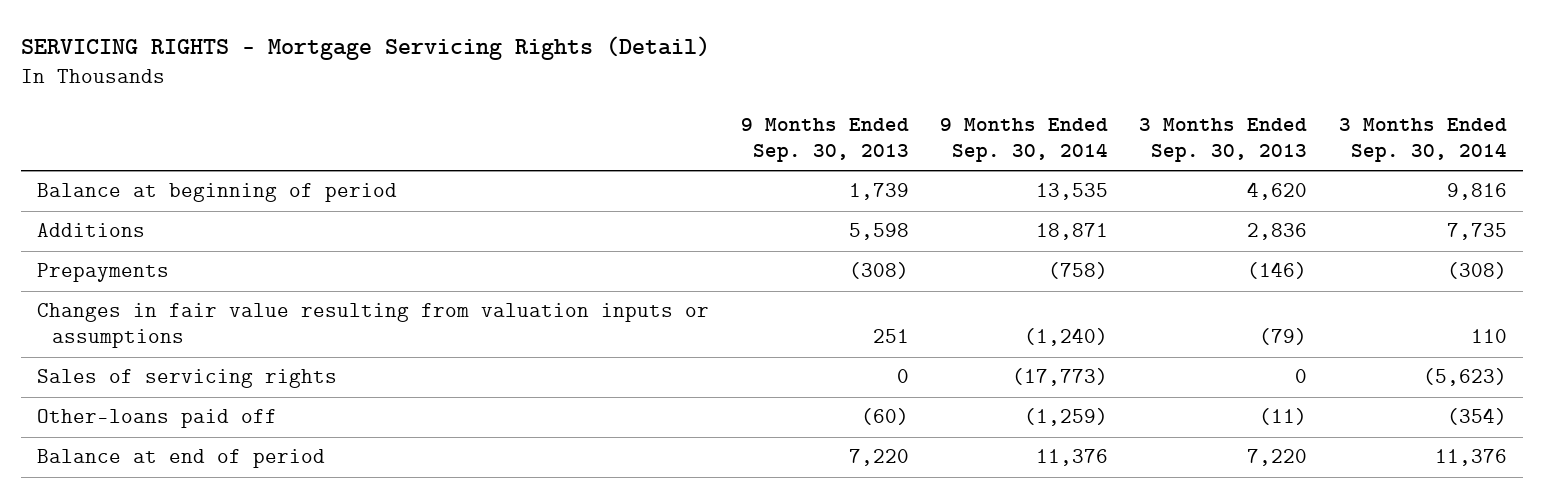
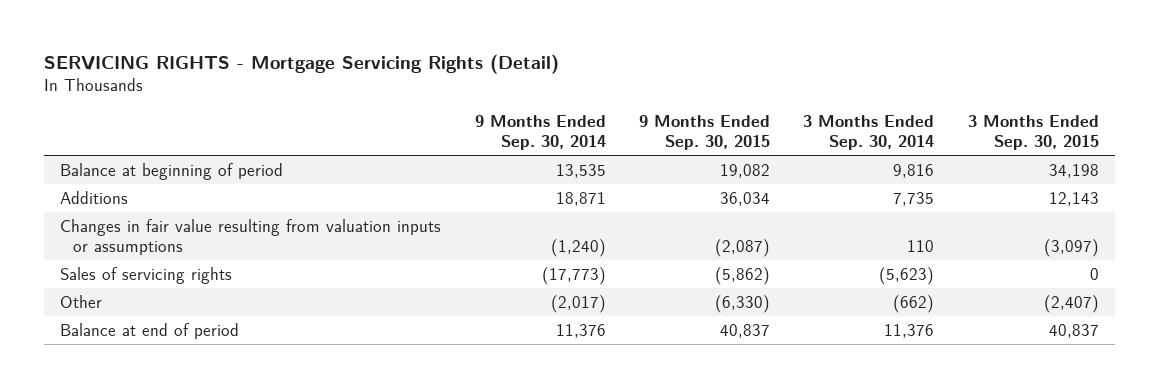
- | 9 Months Ended Sep. 30, 2013 | 9 Months Ended Sep. 30, 2014 | 3 Months Ended Sep. 30, 2013 | 3 Months Ended Sep. 30, 2014
+ | 9 Months Ended Sep. 30, 2014 | 9 Months Ended Sep. 30, 2015 | 3 Months Ended Sep. 30, 2014 | 3 Months Ended Sep. 30, 2015
- Prepayments | (308) | (758) | (146) | (308)
- Other-loans paid off | (60) | (1,259) | (11) | (354)
+ Other | (2,017) | (6,330) | (662) | (2,407)

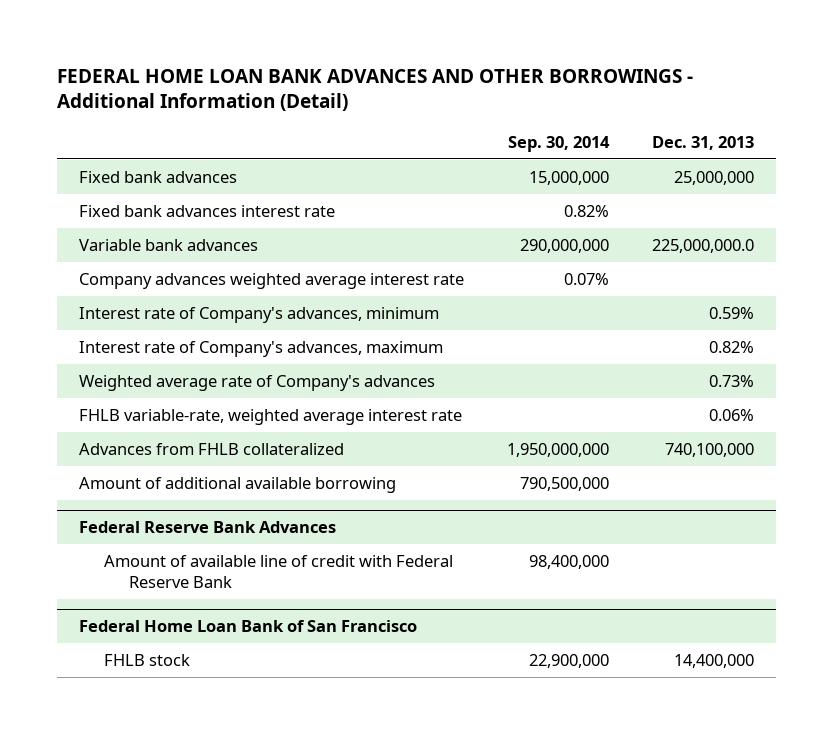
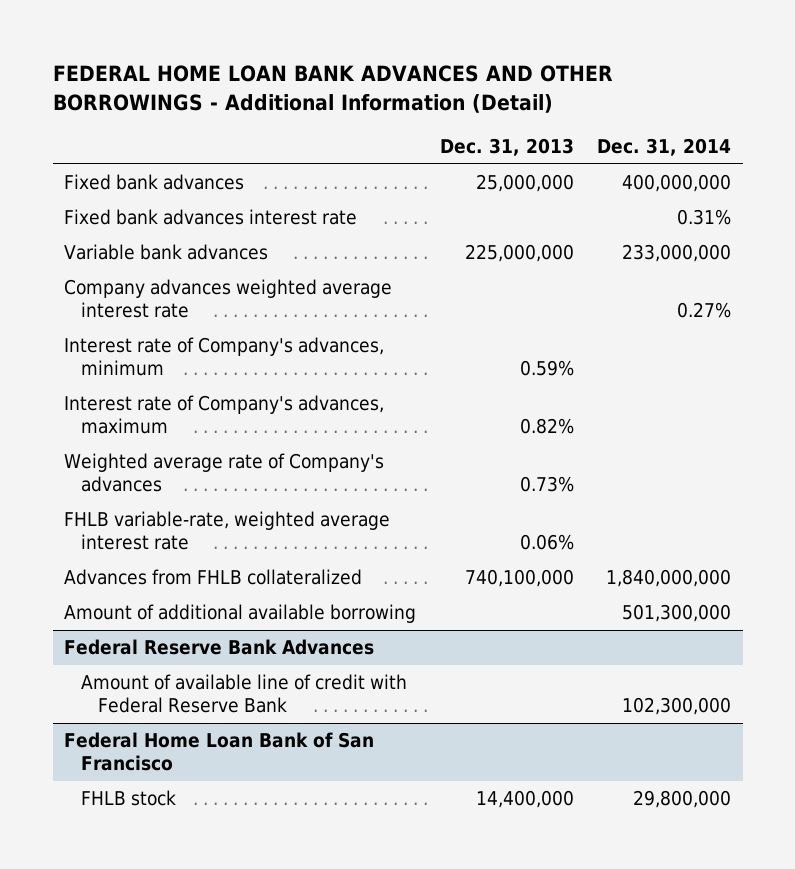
- | Sep. 30, 2014 | Dec. 31, 2013
+ | Dec. 31, 2013 | Dec. 31, 2014
- Variable bank advances | 290,000,000 | 225,000,000.0
+ Variable bank advances | 225,000,000 | 233,000,000

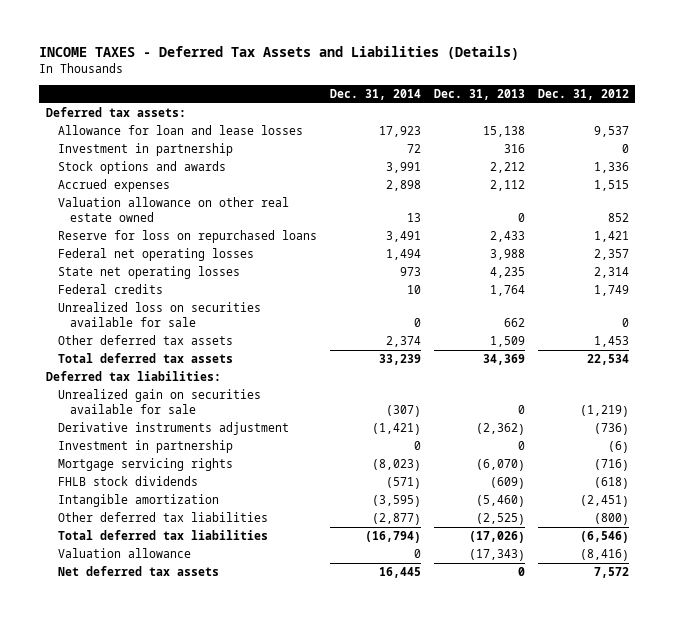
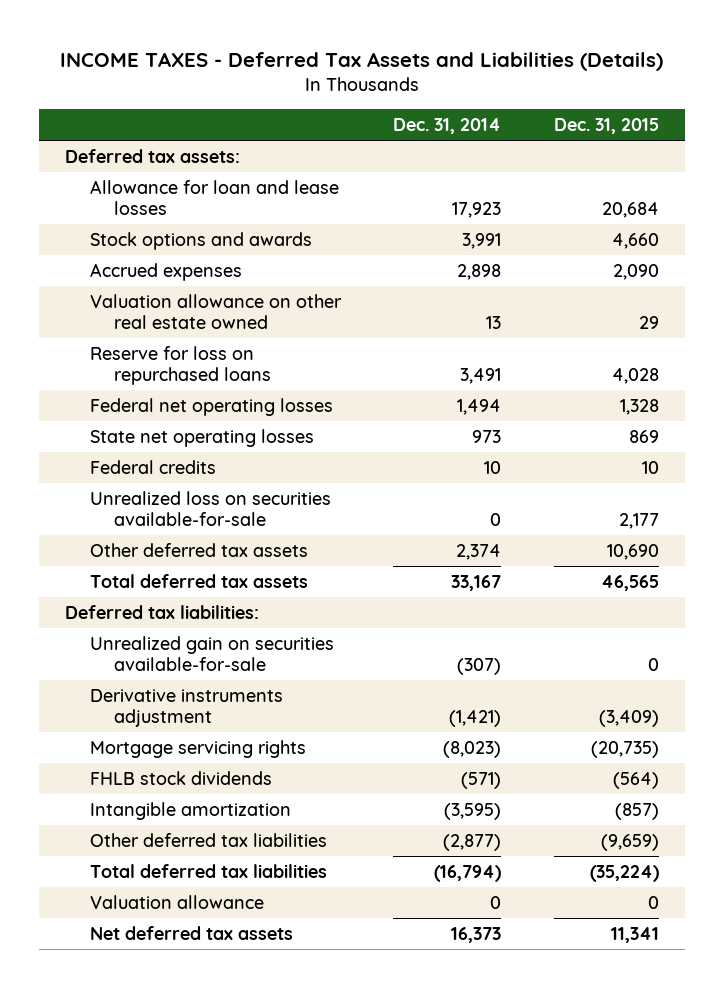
- | Dec. 31, 2014 | Dec. 31, 2013 | Dec. 31, 2012
+ | Dec. 31, 2014 | Dec. 31, 2015
- Investment in partnership | 72 | 316 | 0
- Unrealized loss on securities available for sale | 0 | 662 | 0
+ Unrealized loss on securities available-for-sale | 0 | 2,177
- Total deferred tax assets | 33,239 | 34,369 | 22,534
+ Total deferred tax assets | 33,167 | 46,565
- Unrealized gain on securities available for sale | (307) | 0 | (1,219)
+ Unrealized gain on securities available-for-sale | (307) | 0
- Investment in partnership | 0 | 0 | (6)
- Net deferred tax assets | 16,445 | 0 | 7,572
+ Net deferred tax assets | 16,373 | 11,341

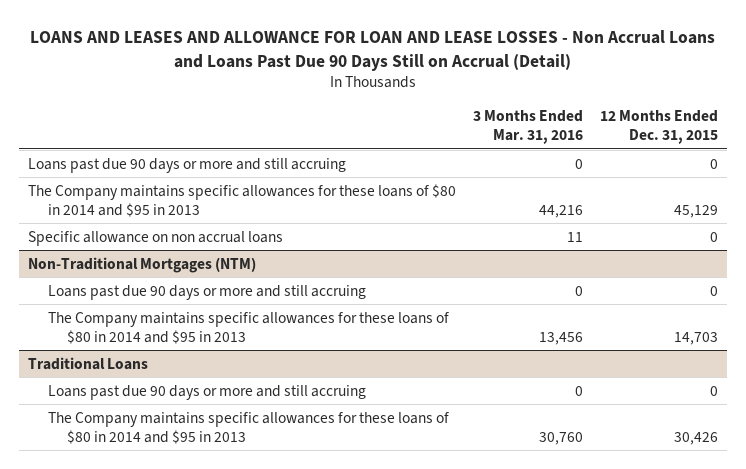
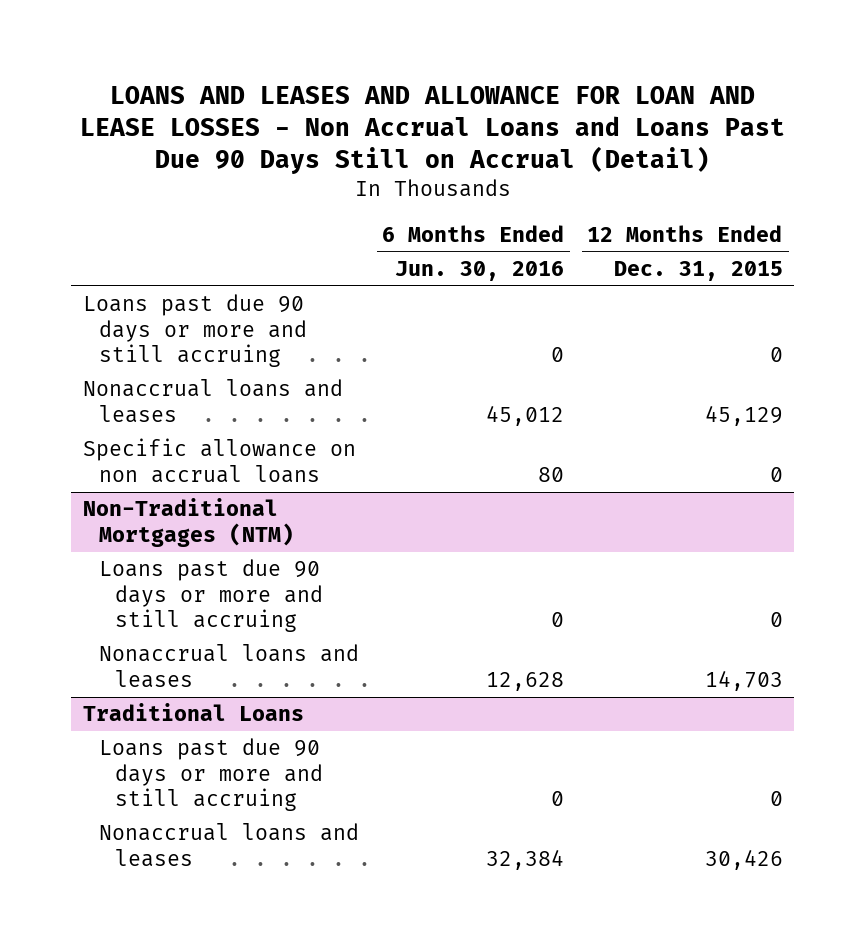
- | 3 Months Ended Mar. 31, 2016 | 12 Months Ended Dec. 31, 2015
+ | 6 Months Ended Jun. 30, 2016 | 12 Months Ended Dec. 31, 2015
- The Company maintains specific allowances for these loans of $80 in 2014 and $95 in 2013 | 44,216 | 45,129
+ Nonaccrual loans and leases | 45,012 | 45,129
@ Non-Traditional Mortgages (NTM)
- The Company maintains specific allowances for these loans of $80 in 2014 and $95 in 2013 | 13,456 | 14,703
+ Nonaccrual loans and leases | 12,628 | 14,703
@ Traditional Loans
- The Company maintains specific allowances for these loans of $80 in 2014 and $95 in 2013 | 30,760 | 30,426
+ Nonaccrual loans and leases | 32,384 | 30,426

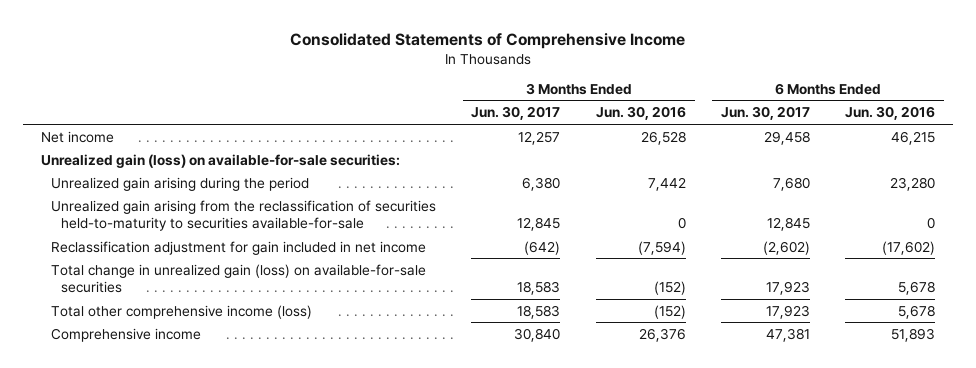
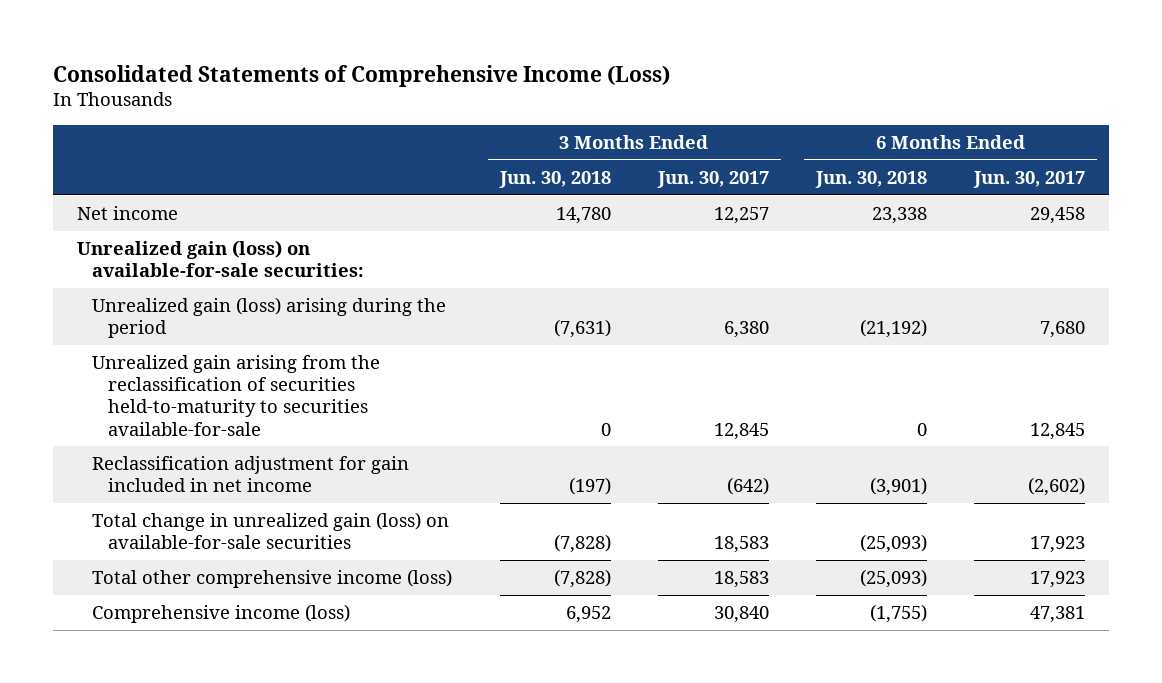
- Consolidated Statements of Comprehensive Income
+ Consolidated Statements of Comprehensive Income (Loss)
- | 3 Months Ended Jun. 30, 2017 | 3 Months Ended Jun. 30, 2016 | 6 Months Ended Jun. 30, 2017 | 6 Months Ended Jun. 30, 2016
+ | 3 Months Ended Jun. 30, 2018 | 3 Months Ended Jun. 30, 2017 | 6 Months Ended Jun. 30, 2018 | 6 Months Ended Jun. 30, 2017
- Unrealized gain arising during the period | 6,380 | 7,442 | 7,680 | 23,280
+ Unrealized gain (loss) arising during the period | (7,631) | 6,380 | (21,192) | 7,680
- Comprehensive income | 30,840 | 26,376 | 47,381 | 51,893
+ Comprehensive income (loss) | 6,952 | 30,840 | (1,755) | 47,381

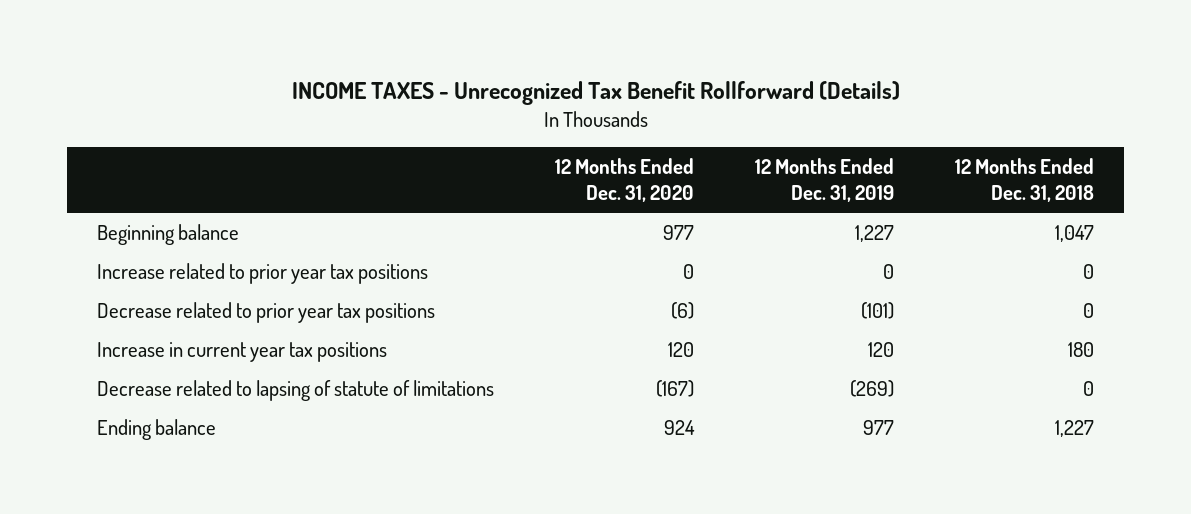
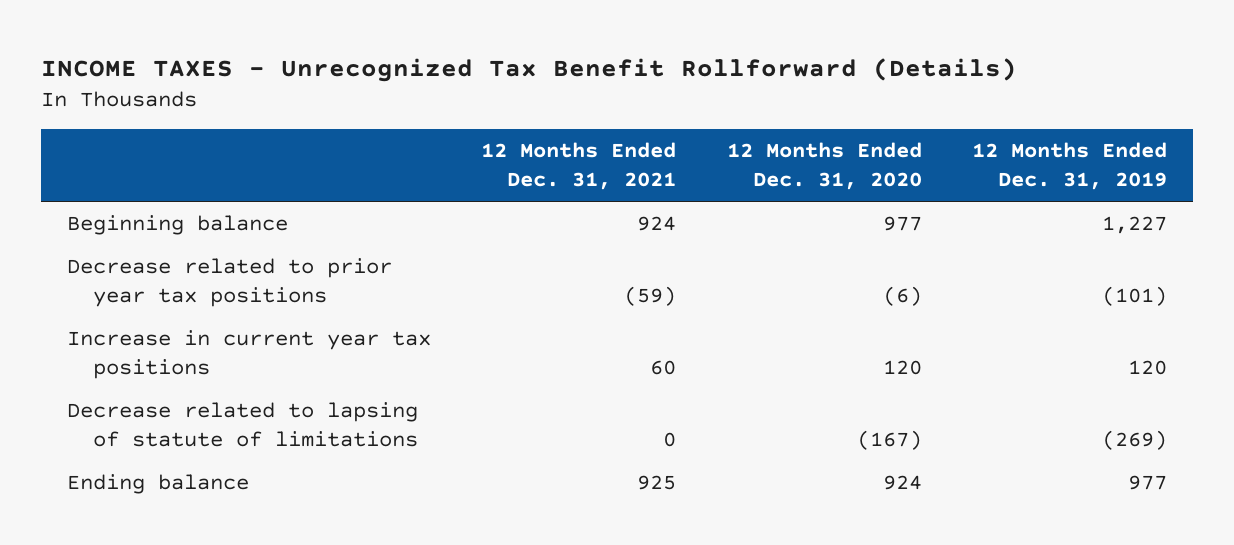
- | 12 Months Ended Dec. 31, 2020 | 12 Months Ended Dec. 31, 2019 | 12 Months Ended Dec. 31, 2018
+ | 12 Months Ended Dec. 31, 2021 | 12 Months Ended Dec. 31, 2020 | 12 Months Ended Dec. 31, 2019
- Increase related to prior year tax positions | 0 | 0 | 0

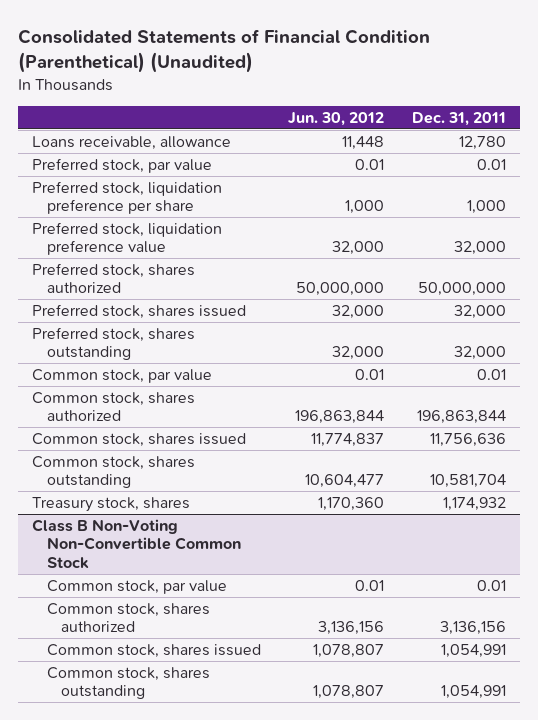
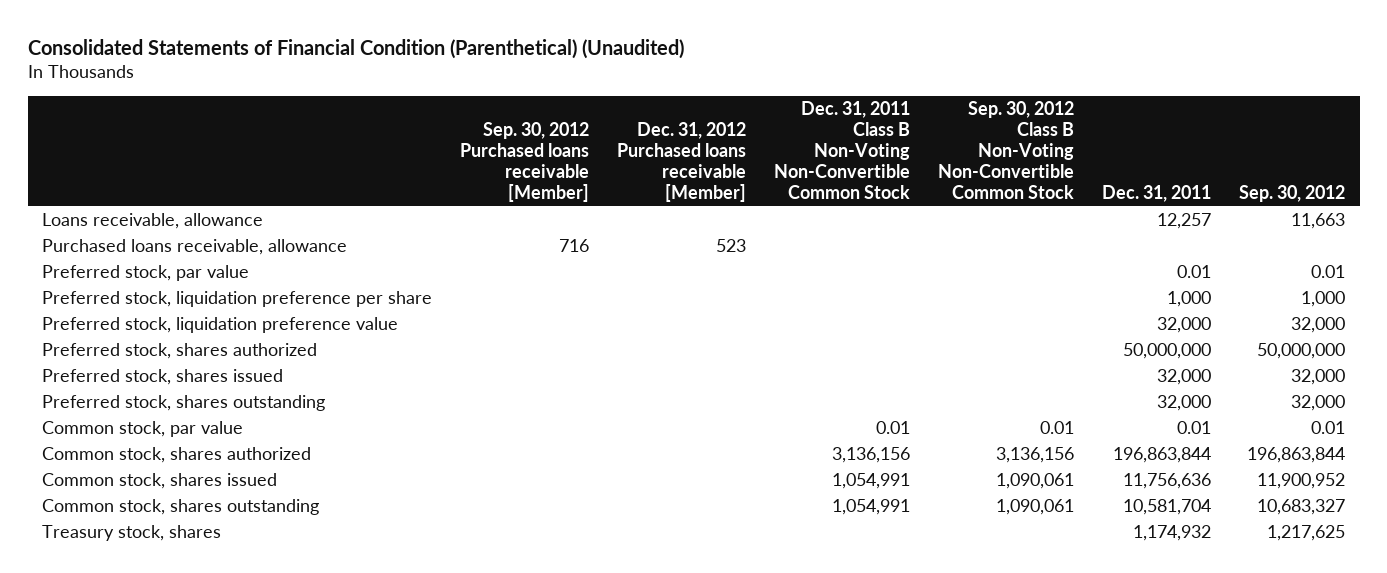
- | Jun. 30, 2012 | Dec. 31, 2011
+ | Sep. 30, 2012 Purchased loans receivable [Member] | Dec. 31, 2012 Purchased loans receivable [Member] | Dec. 31, 2011 Class B Non-Voting Non-Convertible Common Stock | Sep. 30, 2012 Class B Non-Voting Non-Convertible Common Stock | Dec. 31, 2011 | Sep. 30, 2012
- Loans receivable, allowance | 11,448 | 12,780
+ Loans receivable, allowance | | | | | 12,257 | 11,663
+ Purchased loans receivable, allowance | 716 | 523 | | | |
- Class B Non-Voting Non-Convertible Common Stock
- Common stock, par value | 0.01 | 0.01
- Common stock, shares authorized | 3,136,156 | 3,136,156
- Common stock, shares issued | 1,078,807 | 1,054,991
- Common stock, shares outstanding | 1,078,807 | 1,054,991

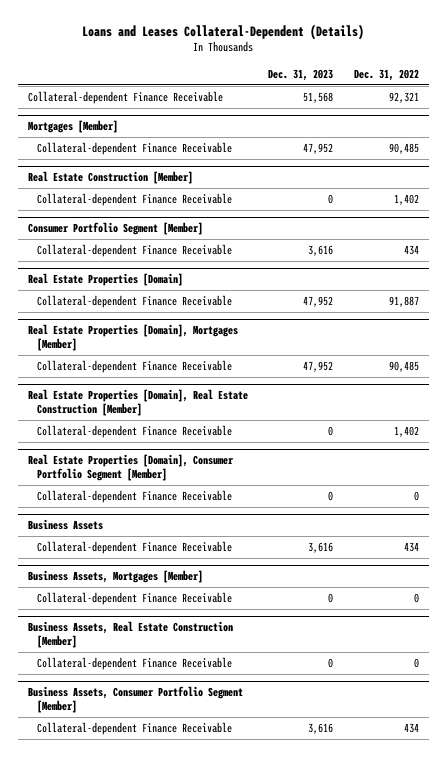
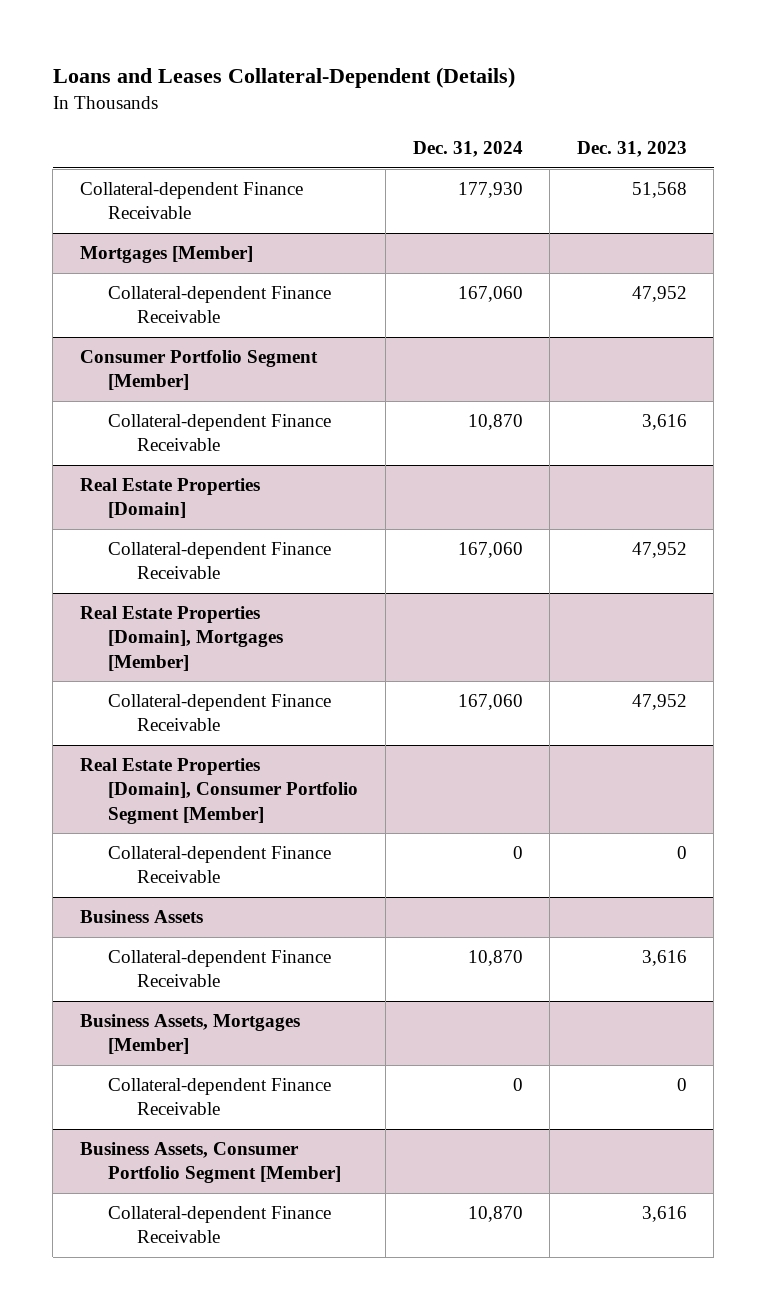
- | Dec. 31, 2023 | Dec. 31, 2022
+ | Dec. 31, 2024 | Dec. 31, 2023
- Real Estate Construction [Member]
- Collateral-dependent Finance Receivable | 0 | 1,402
- Real Estate Properties [Domain], Real Estate Construction [Member]
- Collateral-dependent Finance Receivable | 0 | 1,402
- Business Assets, Real Estate Construction [Member]
- Collateral-dependent Finance Receivable | 0 | 0

